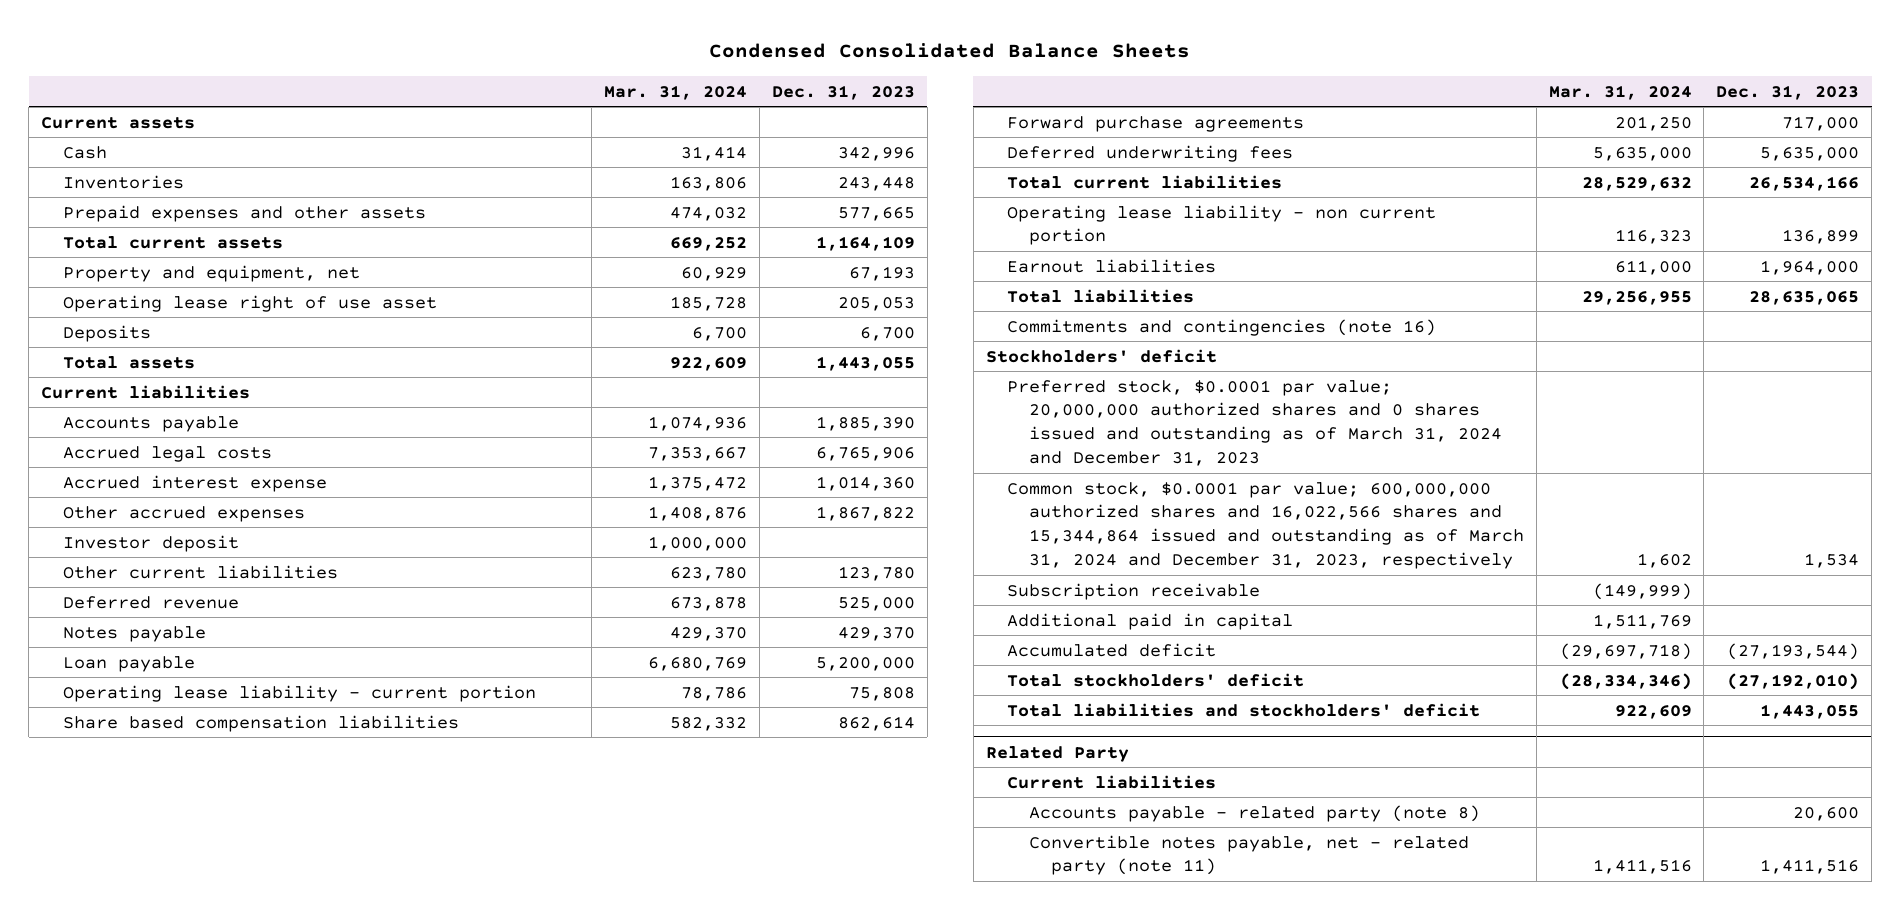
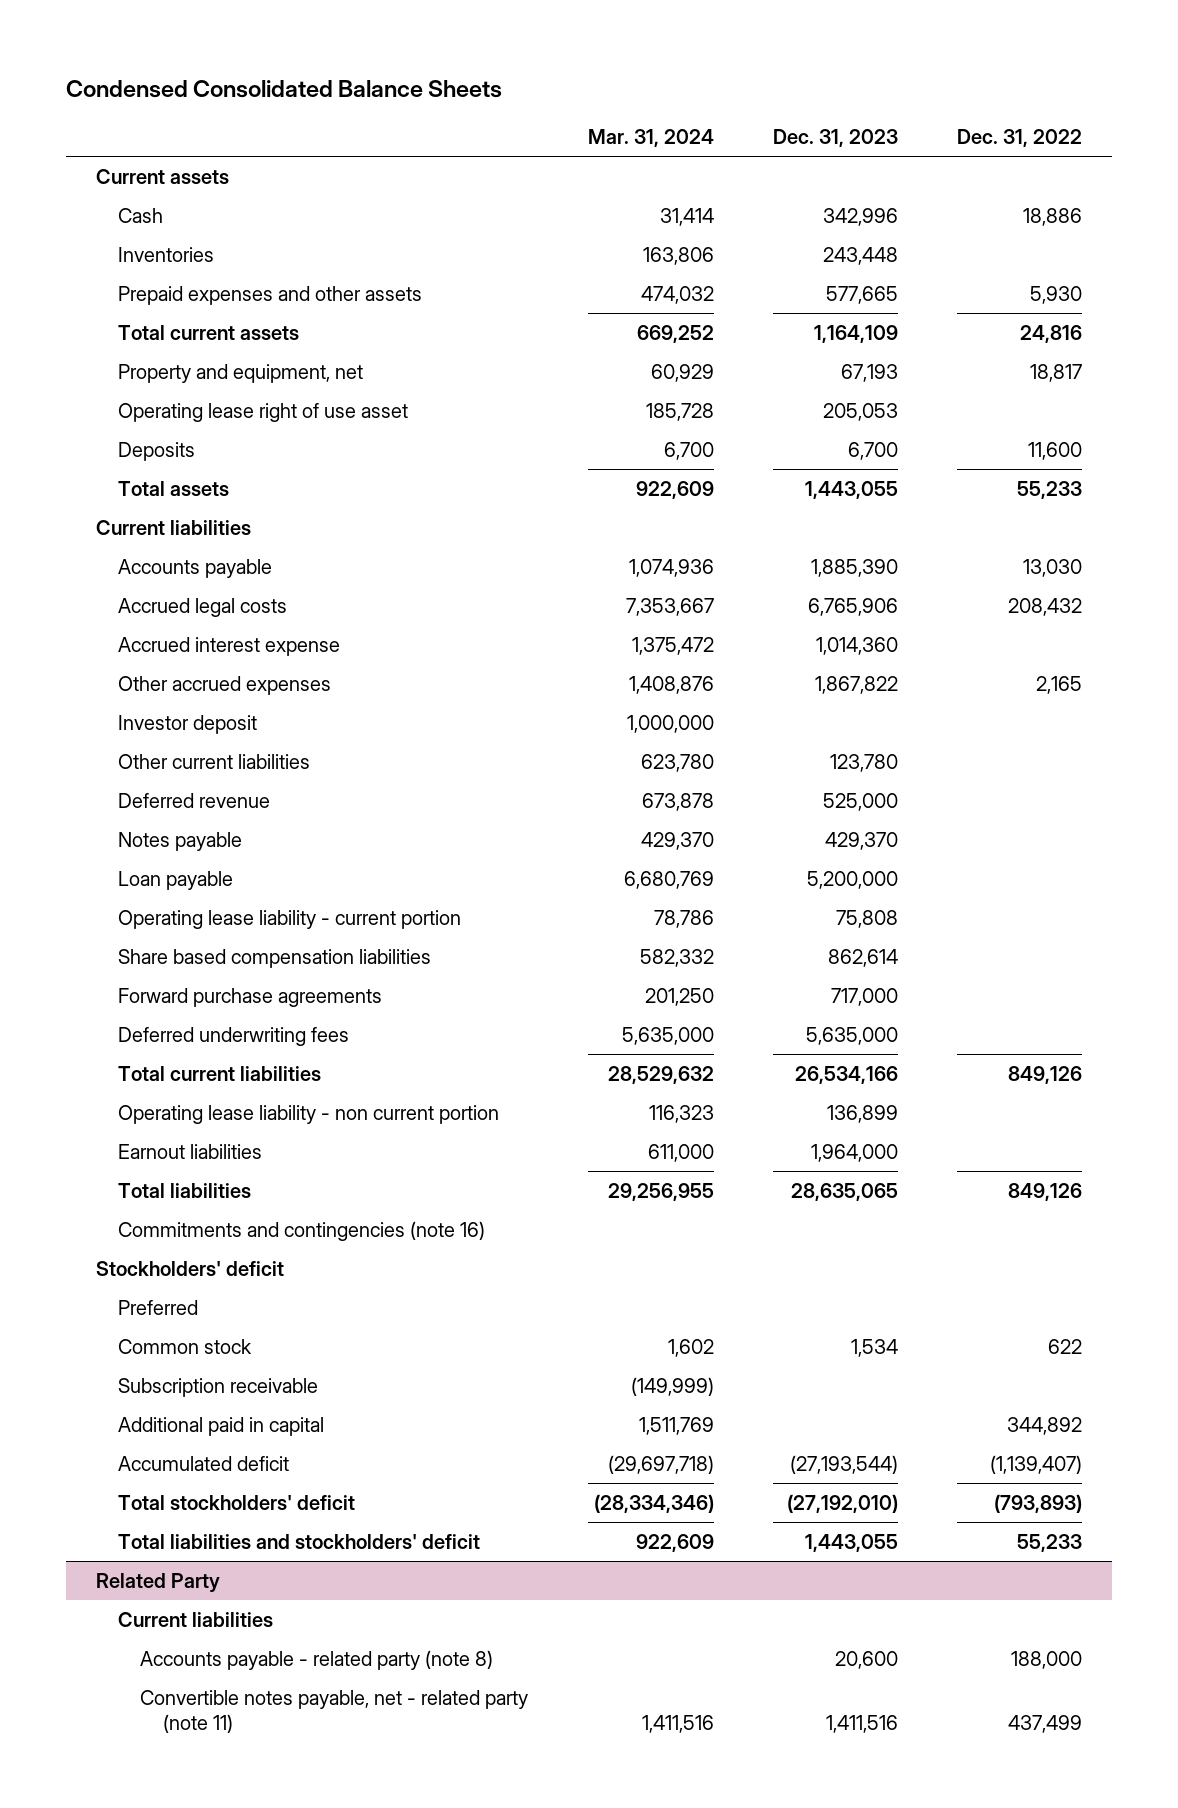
- | Mar. 31, 2024 | Dec. 31, 2023
+ | Mar. 31, 2024 | Dec. 31, 2023 | Dec. 31, 2022
- Preferred stock, $0.0001 par value; 20,000,000 authorized shares and 0 shares issued and outstanding as of March 31, 2024 and December 31, 2023
- Common stock, $0.0001 par value; 600,000,000 authorized shares and 16,022,566 shares and 15,344,864 issued and outstanding as of March 31, 2024 and December 31, 2023, respectively | 1,602 | 1,534
+ Preferred
+ Common stock | 1,602 | 1,534 | 622

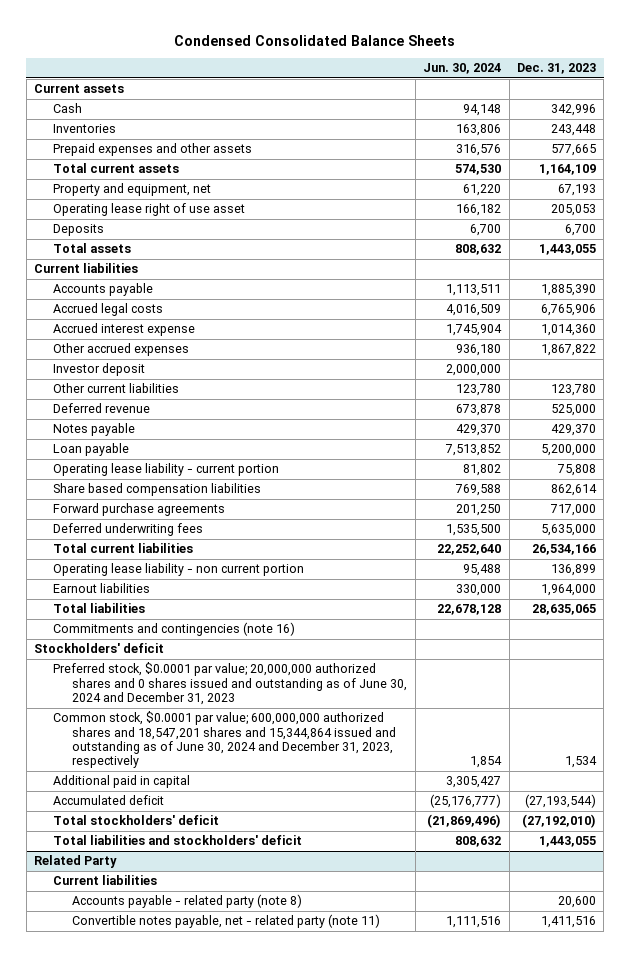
- | Mar. 31, 2024 | Dec. 31, 2023 | Dec. 31, 2022
+ | Jun. 30, 2024 | Dec. 31, 2023
- Preferred
- Common stock | 1,602 | 1,534 | 622
- Subscription receivable | (149,999) | |
+ Preferred stock, $0.0001 par value; 20,000,000 authorized shares and 0 shares issued and outstanding as of June 30, 2024 and December 31, 2023
+ Common stock, $0.0001 par value; 600,000,000 authorized shares and 18,547,201 shares and 15,344,864 issued and outstanding as of June 30, 2024 and December 31, 2023, respectively | 1,854 | 1,534

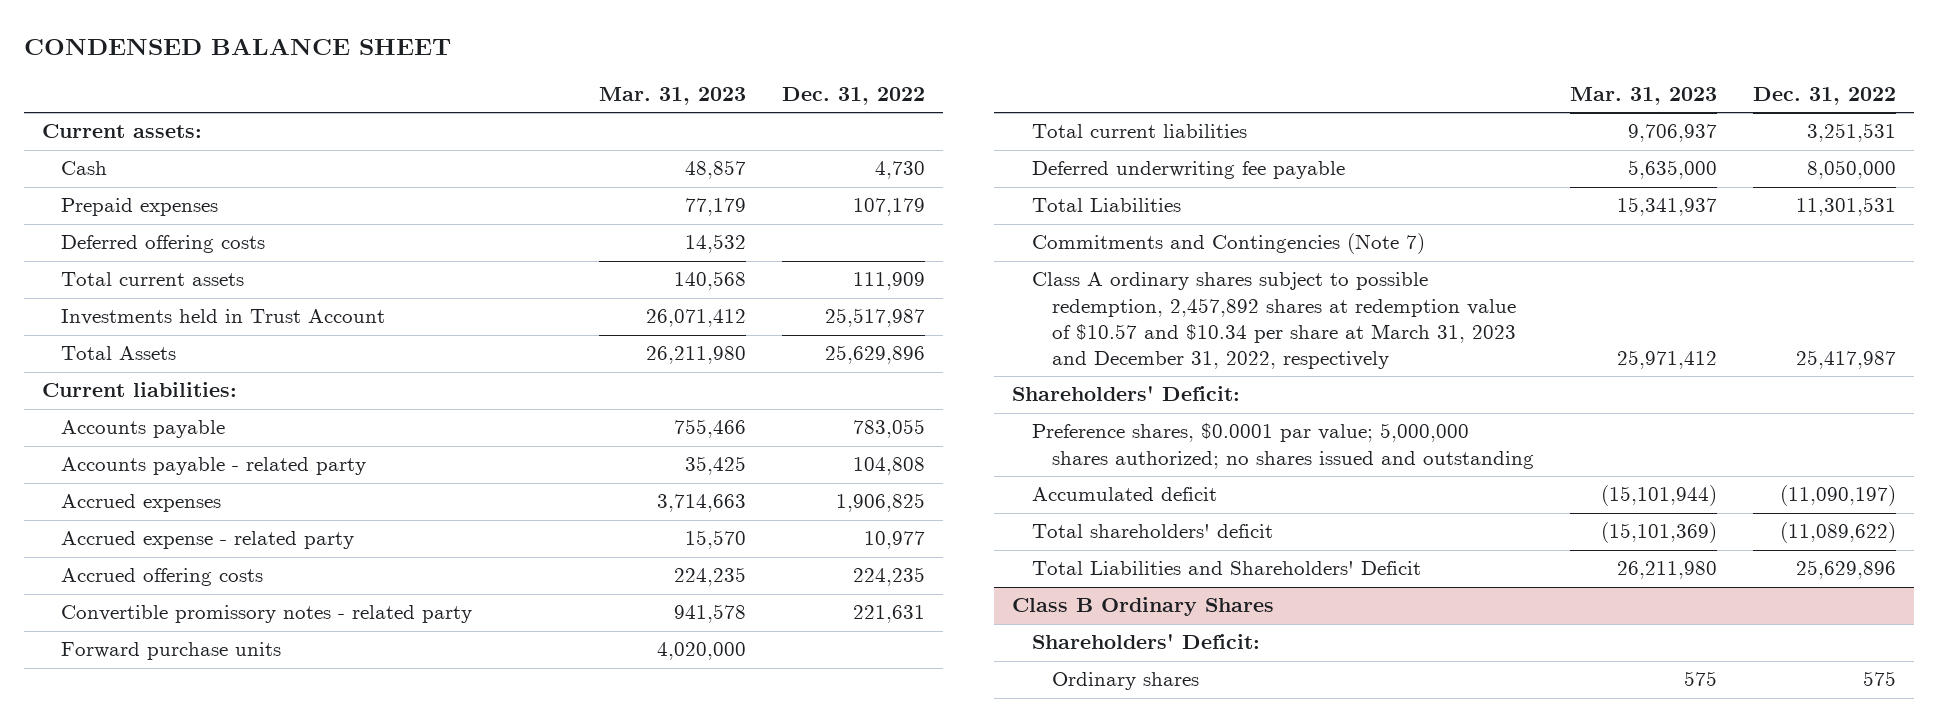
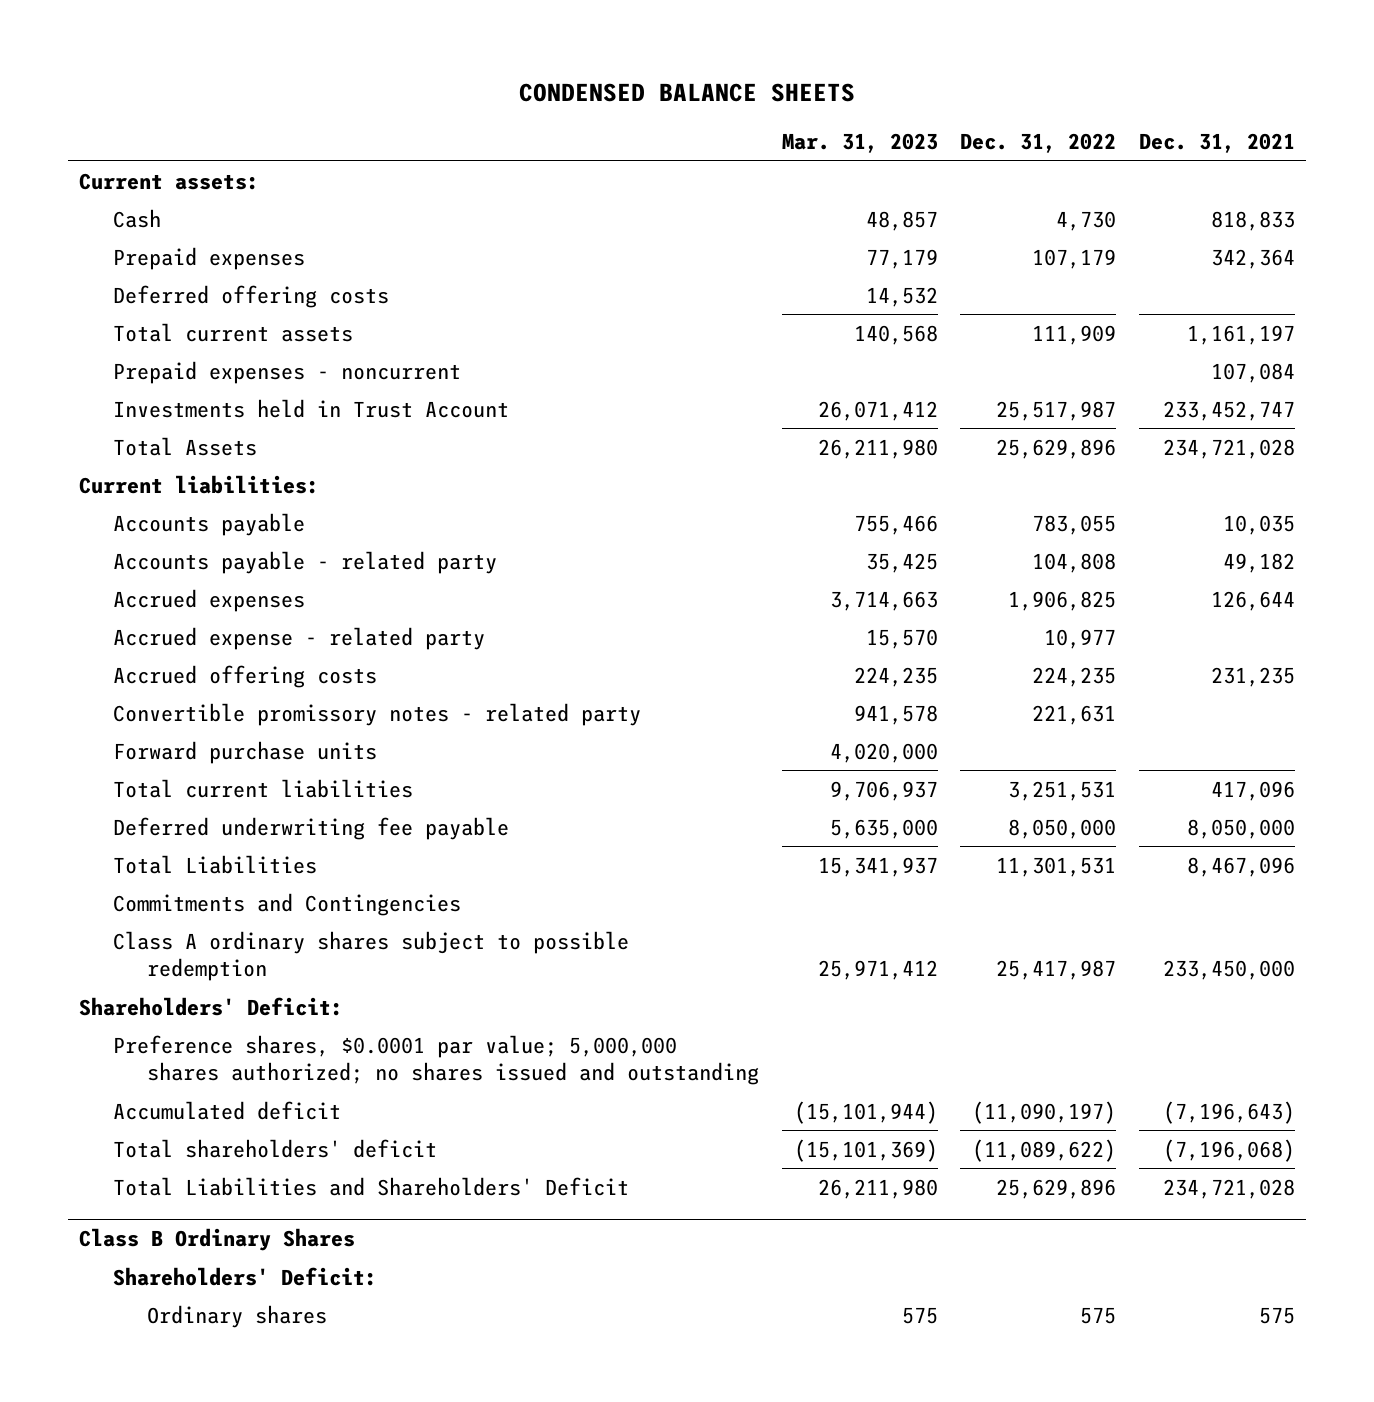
- CONDENSED BALANCE SHEET
+ CONDENSED BALANCE SHEETS
- | Mar. 31, 2023 | Dec. 31, 2022
+ | Mar. 31, 2023 | Dec. 31, 2022 | Dec. 31, 2021
+ Prepaid expenses - noncurrent | | | 107,084
- Commitments and Contingencies (Note 7)
- Class A ordinary shares subject to possible redemption, 2,457,892 shares at redemption value of $10.57 and $10.34 per share at March 31, 2023 and December 31, 2022, respectively | 25,971,412 | 25,417,987
+ Commitments and Contingencies
+ Class A ordinary shares subject to possible redemption | 25,971,412 | 25,417,987 | 233,450,000

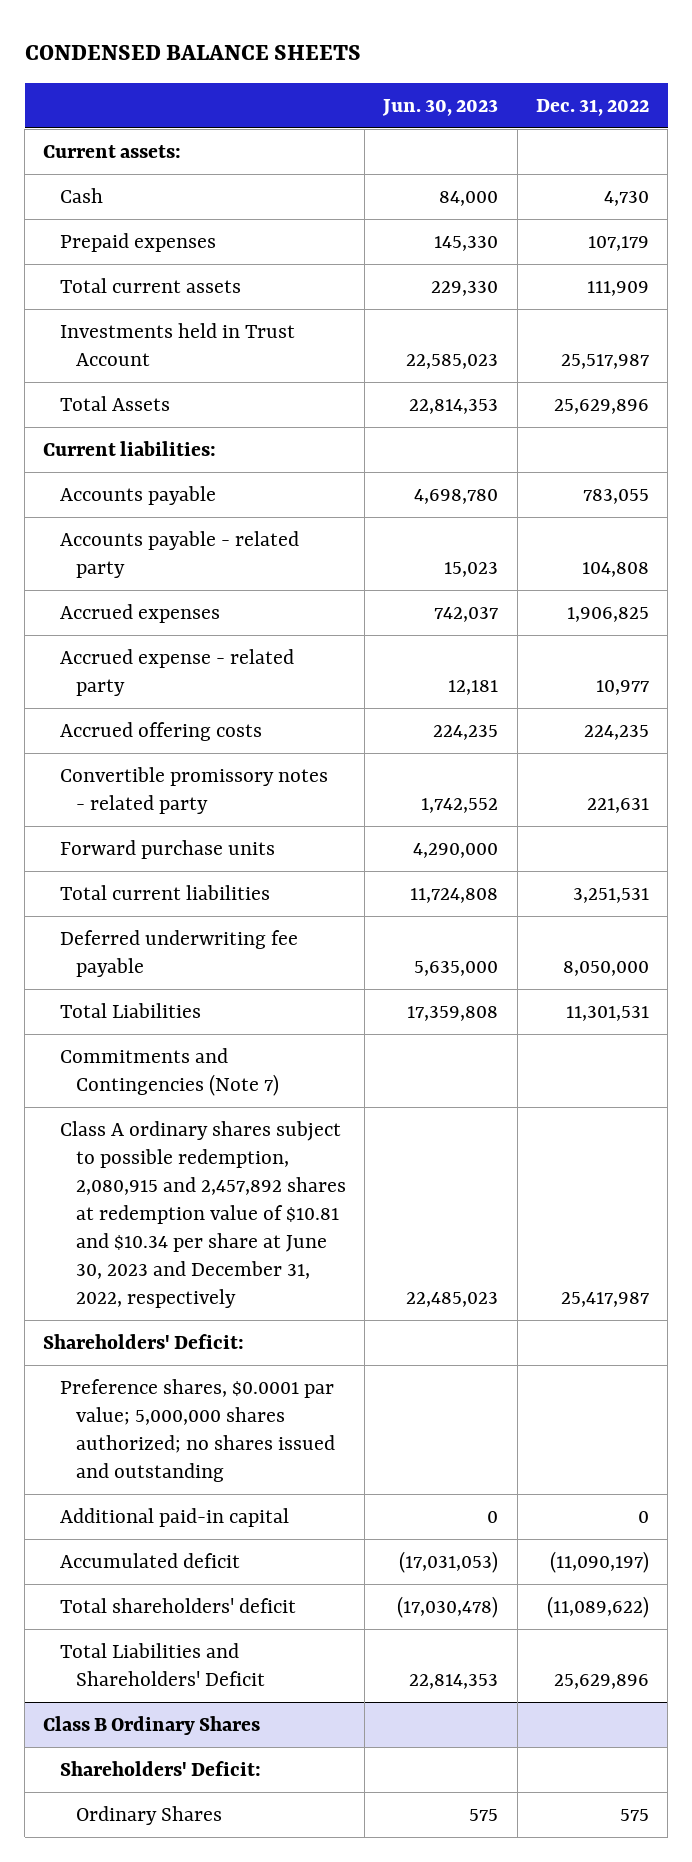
- | Mar. 31, 2023 | Dec. 31, 2022 | Dec. 31, 2021
+ | Jun. 30, 2023 | Dec. 31, 2022
- Deferred offering costs | 14,532 | |
- Prepaid expenses - noncurrent | | | 107,084
- Commitments and Contingencies
- Class A ordinary shares subject to possible redemption | 25,971,412 | 25,417,987 | 233,450,000
+ Commitments and Contingencies (Note 7)
+ Class A ordinary shares subject to possible redemption, 2,080,915 and 2,457,892 shares at redemption value of $10.81 and $10.34 per share at June 30, 2023 and December 31, 2022, respectively | 22,485,023 | 25,417,987
+ Additional paid-in capital | 0 | 0
@ Class B Ordinary Shares
- Ordinary shares | 575 | 575 | 575
+ Ordinary Shares | 575 | 575

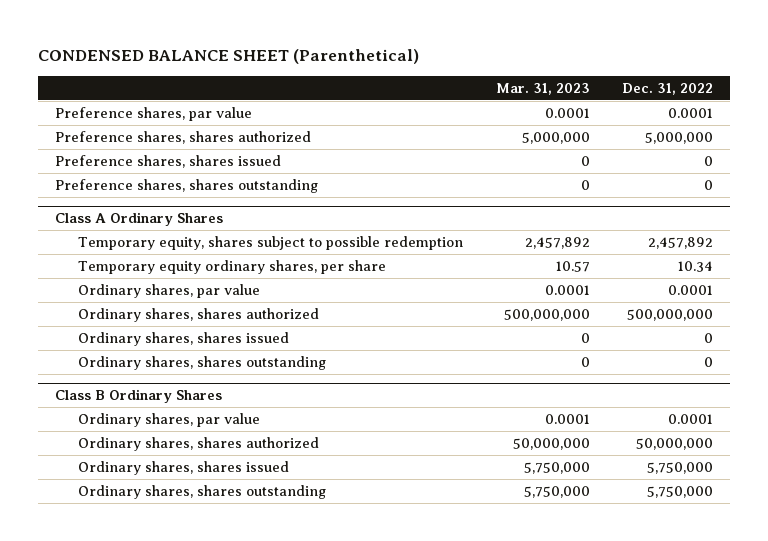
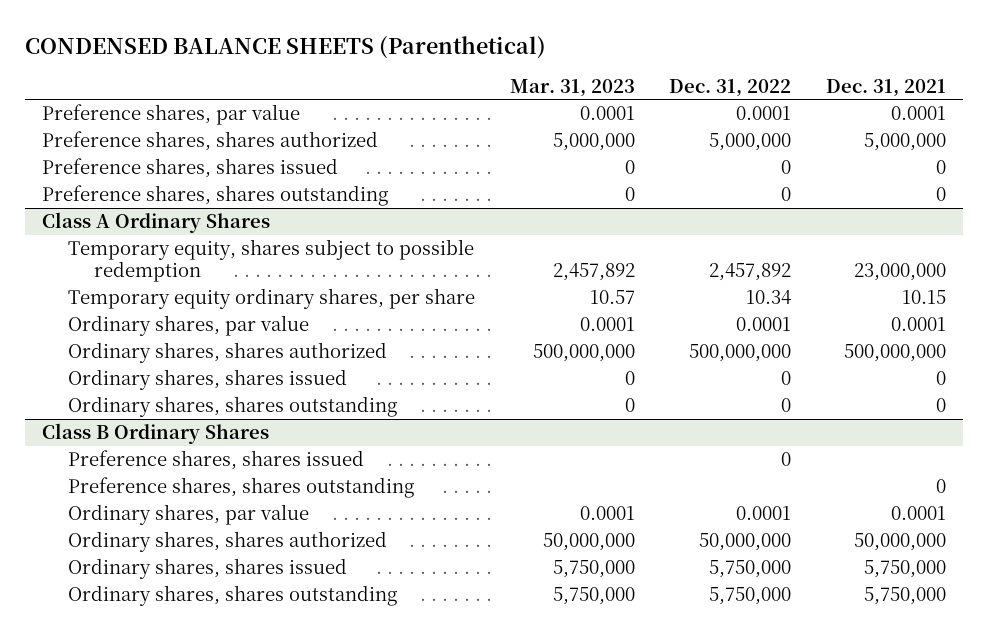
- CONDENSED BALANCE SHEET (Parenthetical)
+ CONDENSED BALANCE SHEETS (Parenthetical)
- | Mar. 31, 2023 | Dec. 31, 2022
+ | Mar. 31, 2023 | Dec. 31, 2022 | Dec. 31, 2021
@ Class B Ordinary Shares
+ Preference shares, shares issued | | 0 |
+ Preference shares, shares outstanding | | | 0

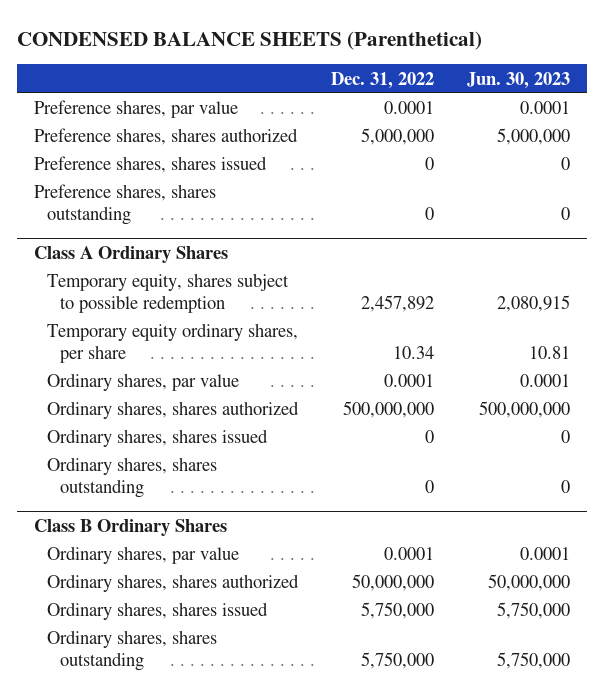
- | Mar. 31, 2023 | Dec. 31, 2022 | Dec. 31, 2021
+ | Dec. 31, 2022 | Jun. 30, 2023
@ Class B Ordinary Shares
- Preference shares, shares issued | | 0 |
- Preference shares, shares outstanding | | | 0

